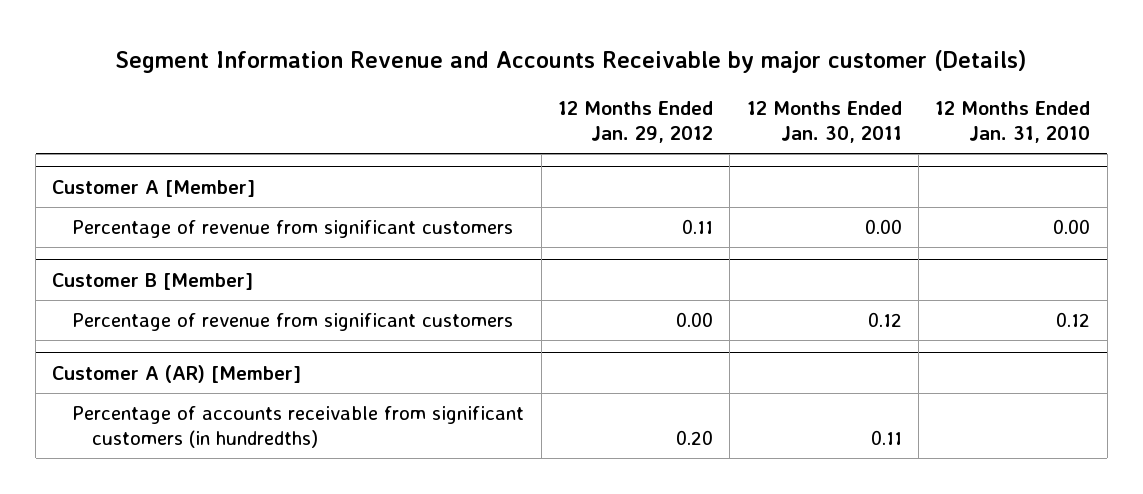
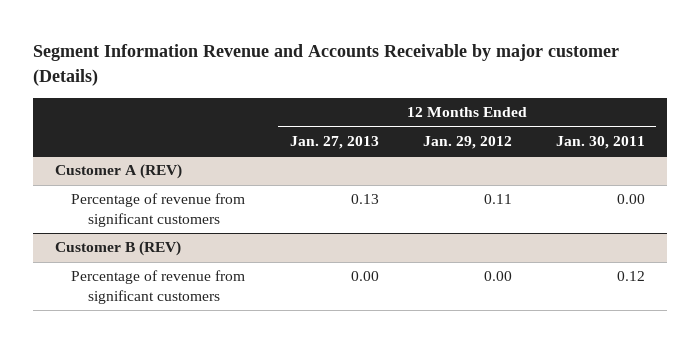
- | 12 Months Ended Jan. 29, 2012 | 12 Months Ended Jan. 30, 2011 | 12 Months Ended Jan. 31, 2010
+ | 12 Months Ended Jan. 27, 2013 | 12 Months Ended Jan. 29, 2012 | 12 Months Ended Jan. 30, 2011
- Customer A [Member]
+ Customer A (REV)
- Customer B [Member]
+ Customer B (REV)
- Customer A (AR) [Member]
- Percentage of accounts receivable from significant customers (in hundredths) | 0.20 | 0.11 |

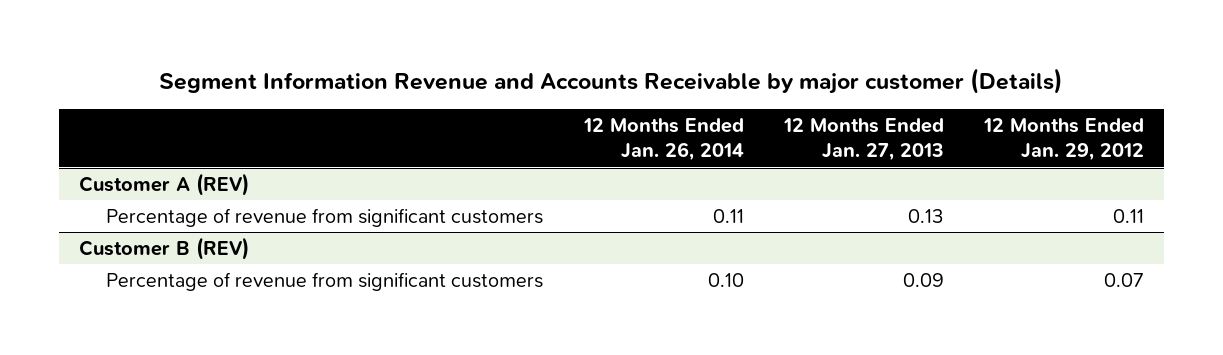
- | 12 Months Ended Jan. 27, 2013 | 12 Months Ended Jan. 29, 2012 | 12 Months Ended Jan. 30, 2011
+ | 12 Months Ended Jan. 26, 2014 | 12 Months Ended Jan. 27, 2013 | 12 Months Ended Jan. 29, 2012
@ Customer B (REV)
- Percentage of revenue from significant customers | 0.00 | 0.00 | 0.12
+ Percentage of revenue from significant customers | 0.10 | 0.09 | 0.07

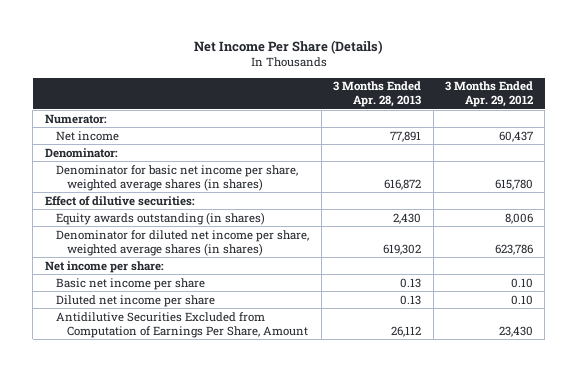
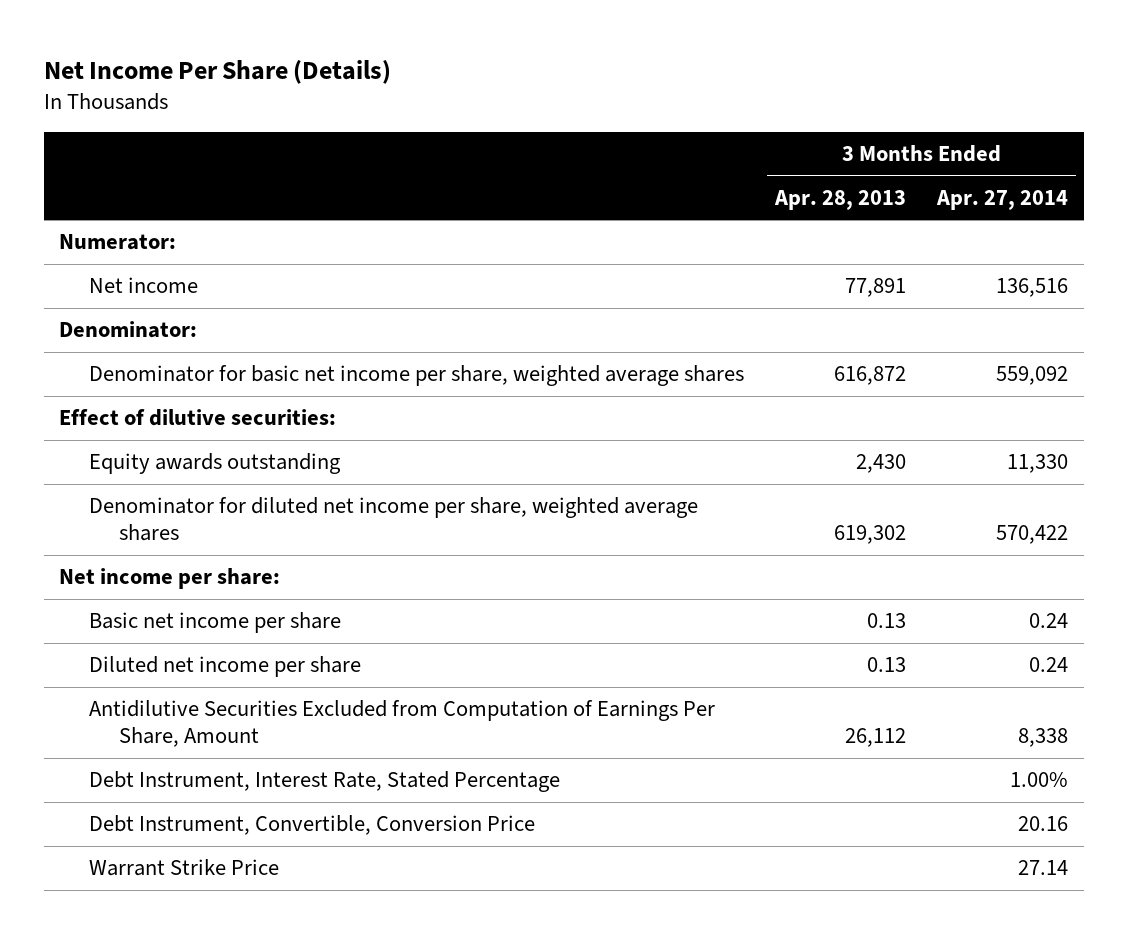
- | 3 Months Ended Apr. 28, 2013 | 3 Months Ended Apr. 29, 2012
+ | 3 Months Ended Apr. 28, 2013 | 3 Months Ended Apr. 27, 2014
- Denominator for basic net income per share, weighted average shares (in shares) | 616,872 | 615,780
+ Denominator for basic net income per share, weighted average shares | 616,872 | 559,092
- Equity awards outstanding (in shares) | 2,430 | 8,006
- Denominator for diluted net income per share, weighted average shares (in shares) | 619,302 | 623,786
+ Equity awards outstanding | 2,430 | 11,330
+ Denominator for diluted net income per share, weighted average shares | 619,302 | 570,422
+ Debt Instrument, Interest Rate, Stated Percentage | | 1.00%
+ Debt Instrument, Convertible, Conversion Price | | 20.16
+ Warrant Strike Price | | 27.14

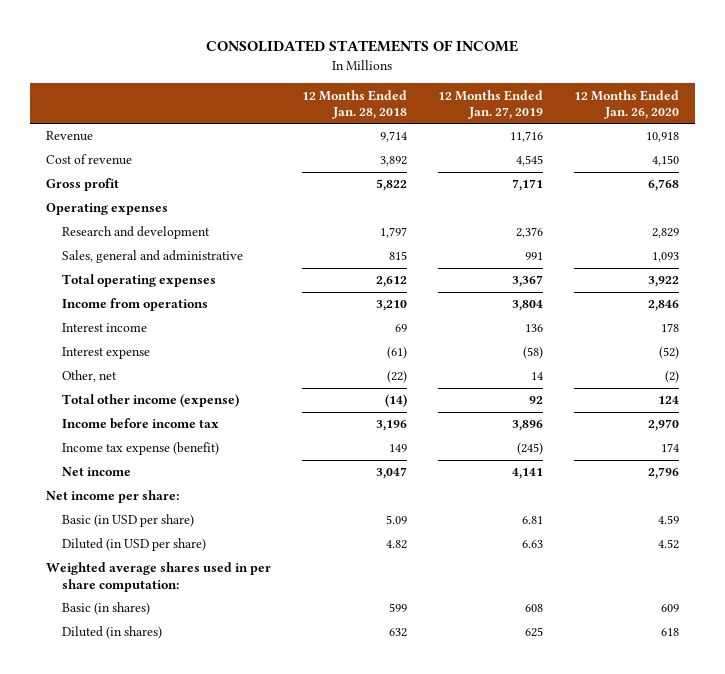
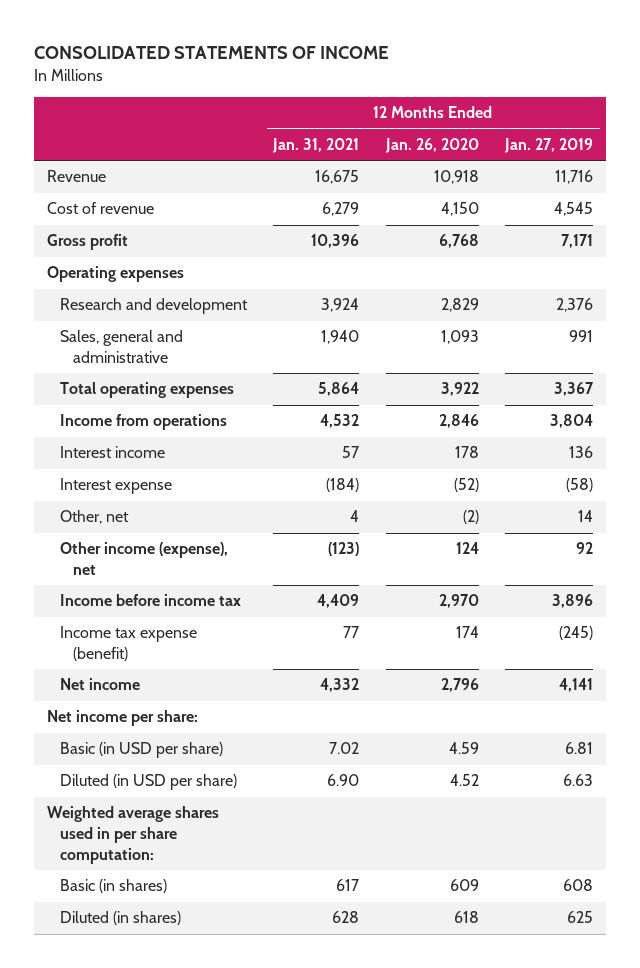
- | 12 Months Ended Jan. 28, 2018 | 12 Months Ended Jan. 27, 2019 | 12 Months Ended Jan. 26, 2020
+ | 12 Months Ended Jan. 31, 2021 | 12 Months Ended Jan. 26, 2020 | 12 Months Ended Jan. 27, 2019
- Total other income (expense) | (14) | 92 | 124
+ Other income (expense), net | (123) | 124 | 92

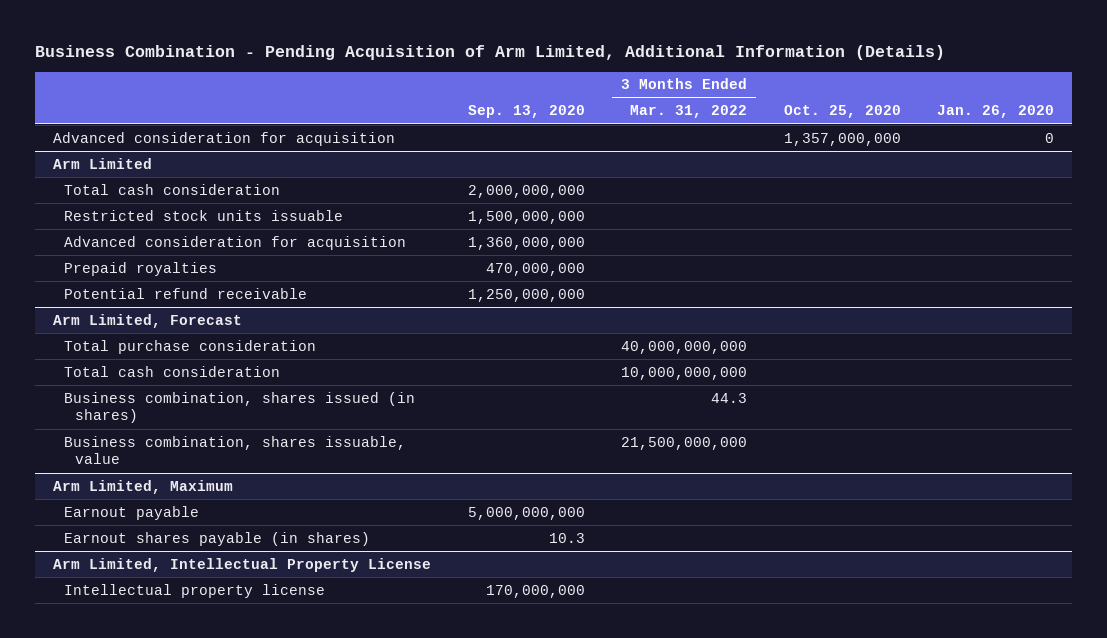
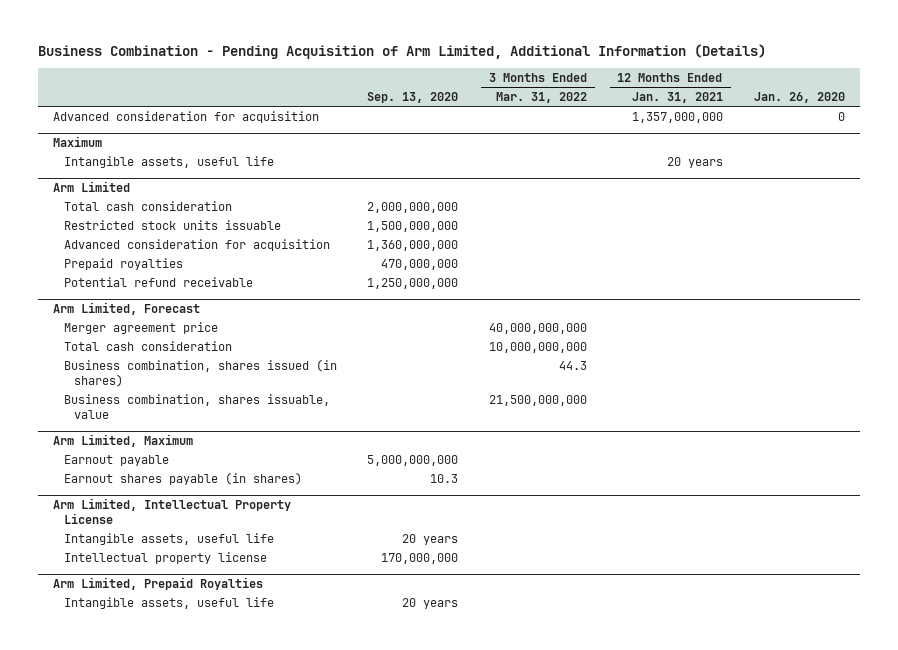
- | Sep. 13, 2020 | 3 Months Ended Mar. 31, 2022 | Oct. 25, 2020 | Jan. 26, 2020
+ | Sep. 13, 2020 | 3 Months Ended Mar. 31, 2022 | 12 Months Ended Jan. 31, 2021 | Jan. 26, 2020
+ Maximum
+ Intangible assets, useful life | | | 20 years |
@ Arm Limited, Forecast
- Total purchase consideration | | 40,000,000,000 | |
+ Merger agreement price | | 40,000,000,000 | |
@ Arm Limited, Intellectual Property License
+ Intangible assets, useful life | 20 years | | |
+ Arm Limited, Prepaid Royalties
+ Intangible assets, useful life | 20 years | | |

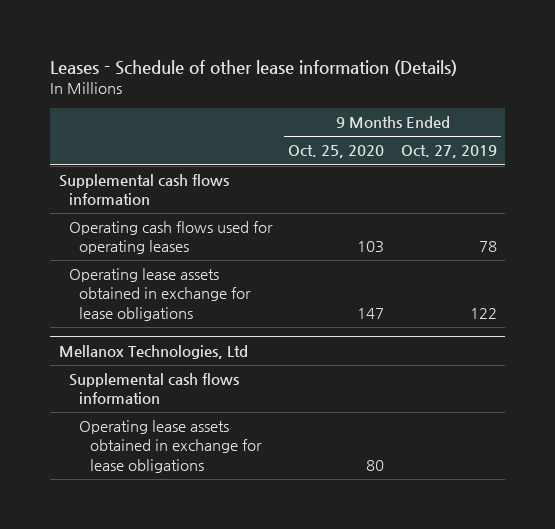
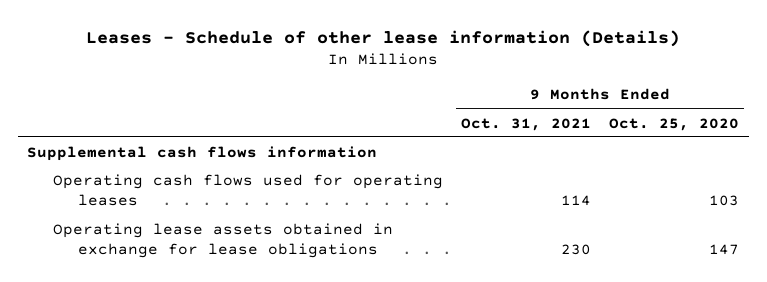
- | 9 Months Ended Oct. 25, 2020 | 9 Months Ended Oct. 27, 2019
+ | 9 Months Ended Oct. 31, 2021 | 9 Months Ended Oct. 25, 2020
- Mellanox Technologies, Ltd
- Supplemental cash flows information
- Operating lease assets obtained in exchange for lease obligations | 80 |

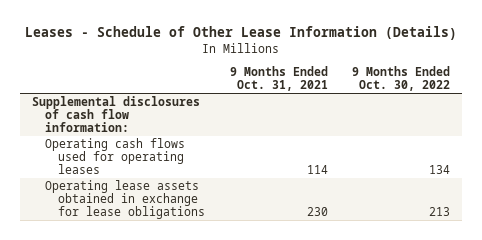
- Leases - Schedule of other lease information (Details)
+ Leases - Schedule of Other Lease Information (Details)
- | 9 Months Ended Oct. 31, 2021 | 9 Months Ended Oct. 25, 2020
+ | 9 Months Ended Oct. 31, 2021 | 9 Months Ended Oct. 30, 2022
- Supplemental cash flows information
+ Supplemental disclosures of cash flow information:

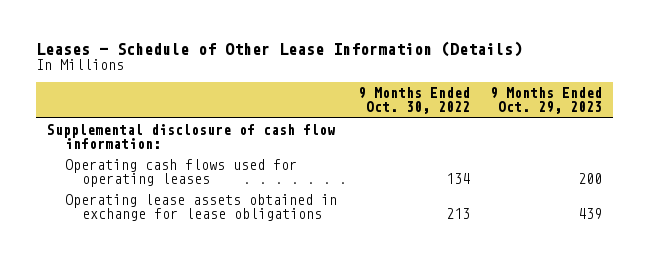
- | 9 Months Ended Oct. 31, 2021 | 9 Months Ended Oct. 30, 2022
+ | 9 Months Ended Oct. 30, 2022 | 9 Months Ended Oct. 29, 2023
- Supplemental disclosures of cash flow information:
+ Supplemental disclosure of cash flow information:

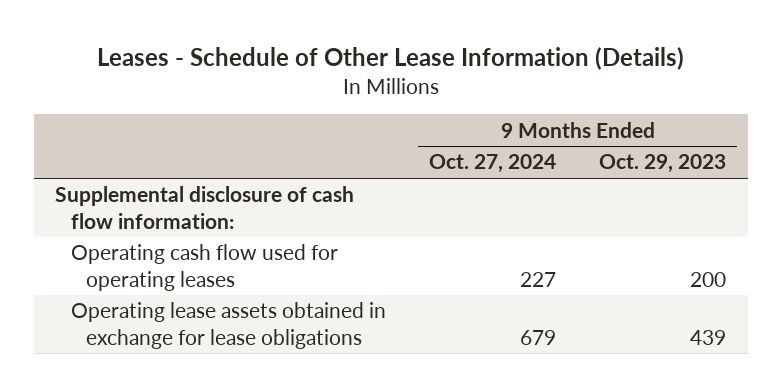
- | 9 Months Ended Oct. 30, 2022 | 9 Months Ended Oct. 29, 2023
+ | 9 Months Ended Oct. 27, 2024 | 9 Months Ended Oct. 29, 2023
- Operating cash flows used for operating leases | 134 | 200
+ Operating cash flow used for operating leases | 227 | 200

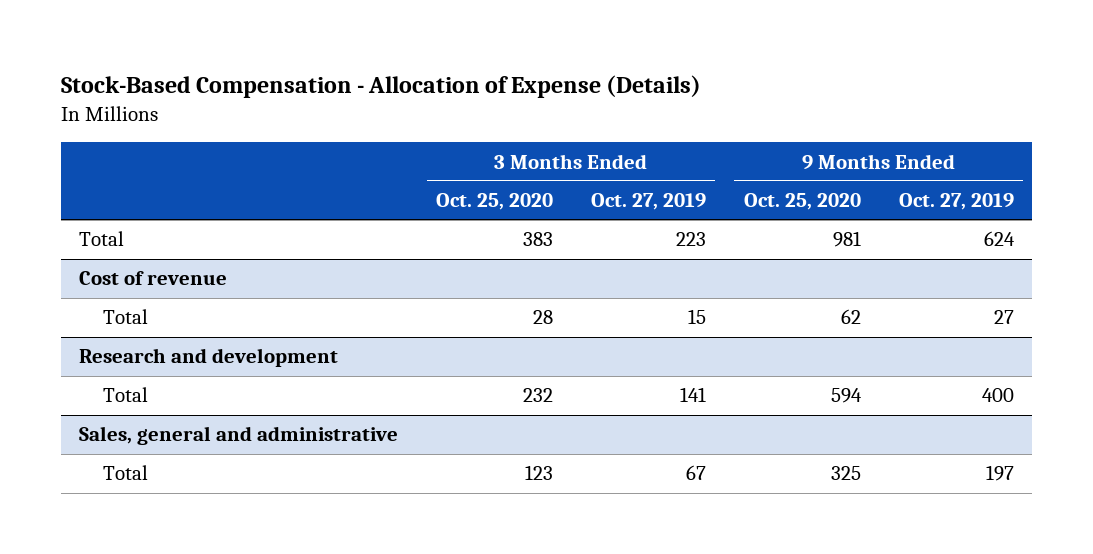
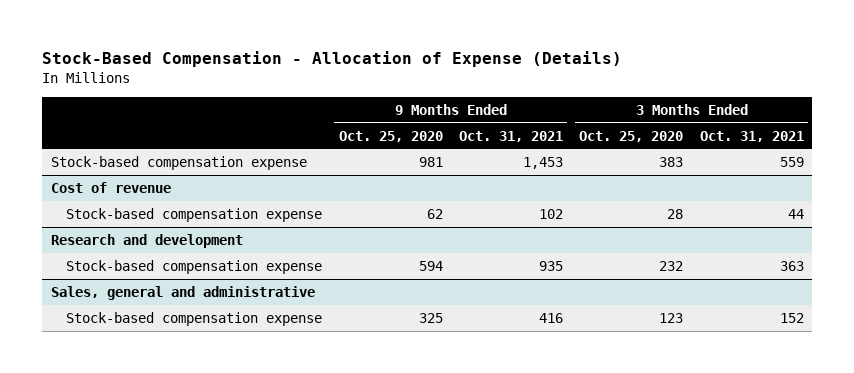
- | 3 Months Ended Oct. 25, 2020 | 3 Months Ended Oct. 27, 2019 | 9 Months Ended Oct. 25, 2020 | 9 Months Ended Oct. 27, 2019
+ | 9 Months Ended Oct. 25, 2020 | 9 Months Ended Oct. 31, 2021 | 3 Months Ended Oct. 25, 2020 | 3 Months Ended Oct. 31, 2021
- Total | 383 | 223 | 981 | 624
+ Stock-based compensation expense | 981 | 1,453 | 383 | 559
@ Cost of revenue
- Total | 28 | 15 | 62 | 27
+ Stock-based compensation expense | 62 | 102 | 28 | 44
@ Research and development
- Total | 232 | 141 | 594 | 400
+ Stock-based compensation expense | 594 | 935 | 232 | 363
@ Sales, general and administrative
- Total | 123 | 67 | 325 | 197
+ Stock-based compensation expense | 325 | 416 | 123 | 152

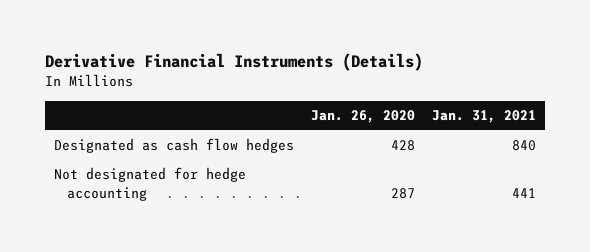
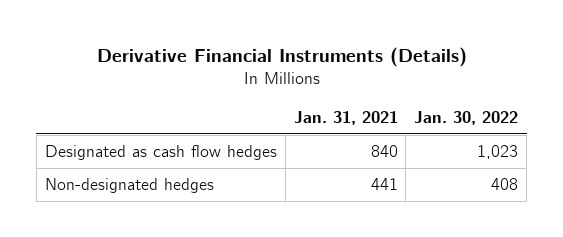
- | Jan. 26, 2020 | Jan. 31, 2021
+ | Jan. 31, 2021 | Jan. 30, 2022
- Not designated for hedge accounting | 287 | 441
+ Non-designated hedges | 441 | 408

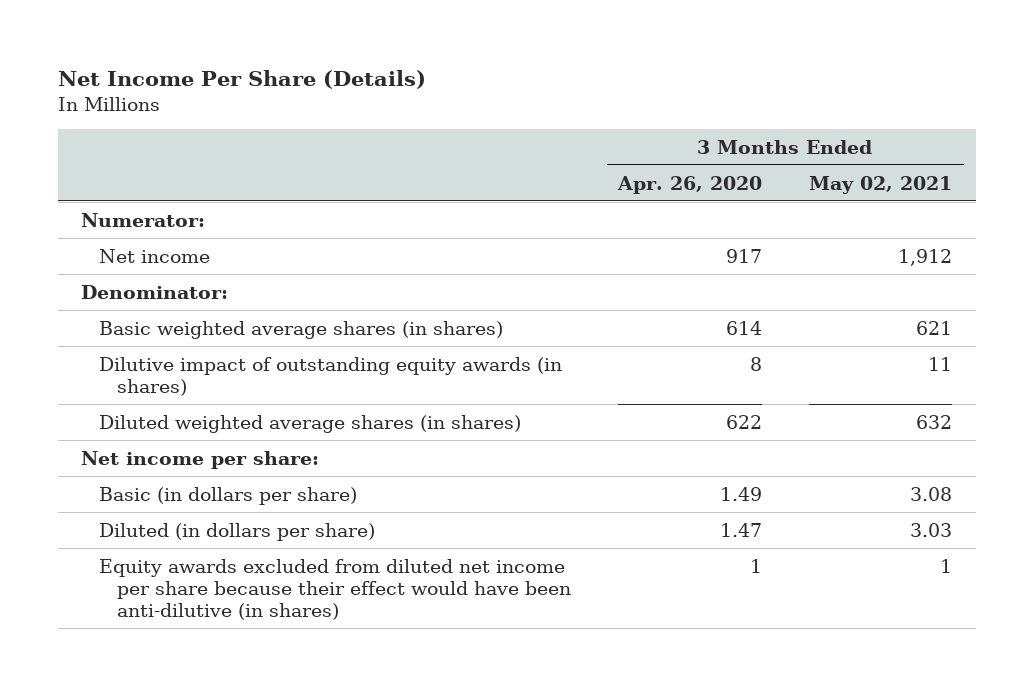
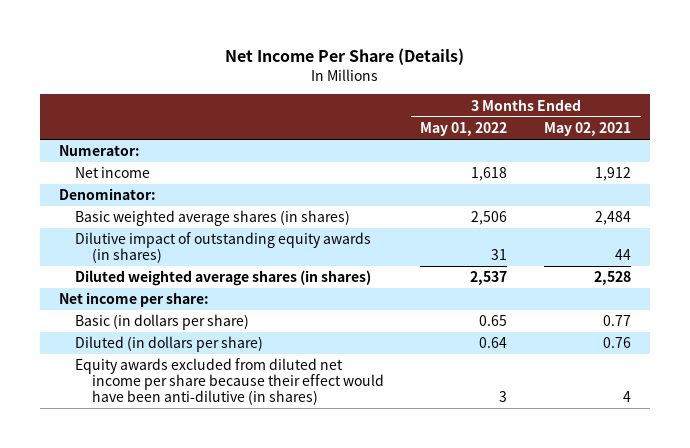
- | 3 Months Ended Apr. 26, 2020 | 3 Months Ended May 02, 2021
+ | 3 Months Ended May 01, 2022 | 3 Months Ended May 02, 2021
- Basic weighted average shares (in shares) | 614 | 621
- Dilutive impact of outstanding equity awards (in shares) | 8 | 11
- Diluted weighted average shares (in shares) | 622 | 632
+ Basic weighted average shares (in shares) | 2,506 | 2,484
+ Dilutive impact of outstanding equity awards (in shares) | 31 | 44
+ Diluted weighted average shares (in shares) | 2,537 | 2,528
- Basic (in dollars per share) | 1.49 | 3.08
- Diluted (in dollars per share) | 1.47 | 3.03
- Equity awards excluded from diluted net income per share because their effect would have been anti-dilutive (in shares) | 1 | 1
+ Basic (in dollars per share) | 0.65 | 0.77
+ Diluted (in dollars per share) | 0.64 | 0.76
+ Equity awards excluded from diluted net income per share because their effect would have been anti-dilutive (in shares) | 3 | 4

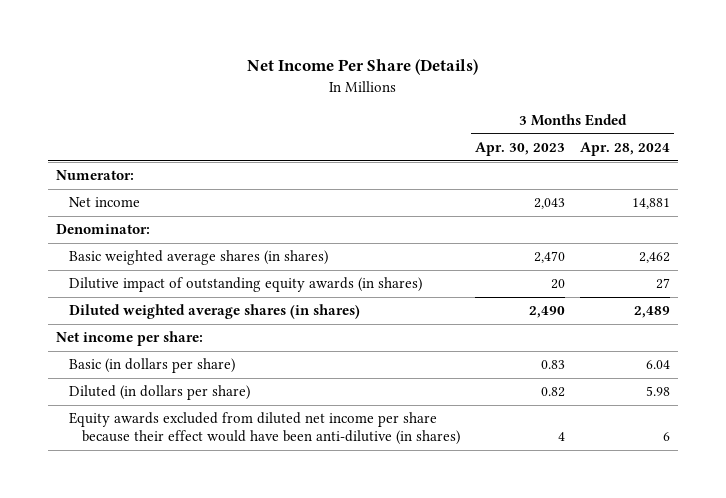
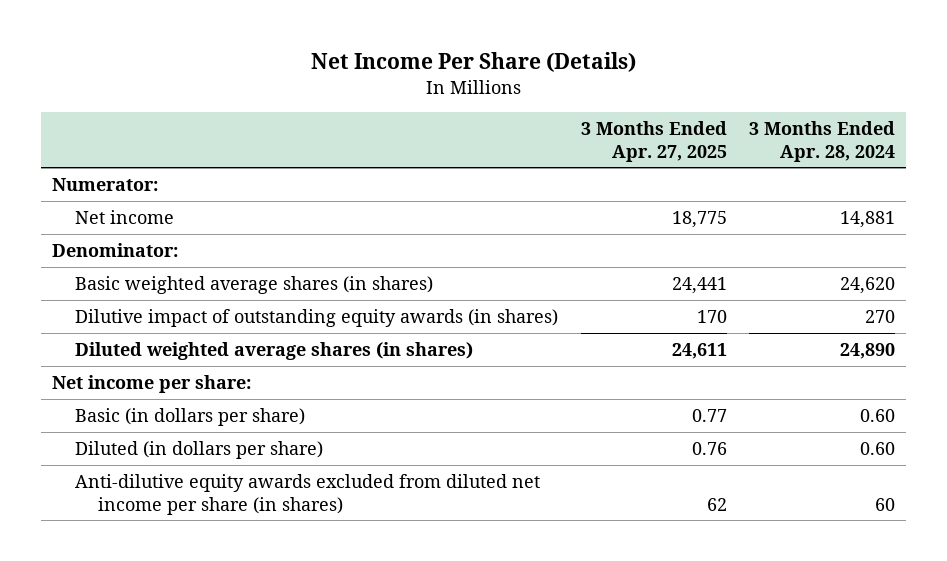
- | 3 Months Ended Apr. 30, 2023 | 3 Months Ended Apr. 28, 2024
+ | 3 Months Ended Apr. 27, 2025 | 3 Months Ended Apr. 28, 2024
- Basic weighted average shares (in shares) | 2,470 | 2,462
- Dilutive impact of outstanding equity awards (in shares) | 20 | 27
- Diluted weighted average shares (in shares) | 2,490 | 2,489
+ Basic weighted average shares (in shares) | 24,441 | 24,620
+ Dilutive impact of outstanding equity awards (in shares) | 170 | 270
+ Diluted weighted average shares (in shares) | 24,611 | 24,890
- Basic (in dollars per share) | 0.83 | 6.04
- Diluted (in dollars per share) | 0.82 | 5.98
- Equity awards excluded from diluted net income per share because their effect would have been anti-dilutive (in shares) | 4 | 6
+ Basic (in dollars per share) | 0.77 | 0.60
+ Diluted (in dollars per share) | 0.76 | 0.60
+ Anti-dilutive equity awards excluded from diluted net income per share (in shares) | 62 | 60

